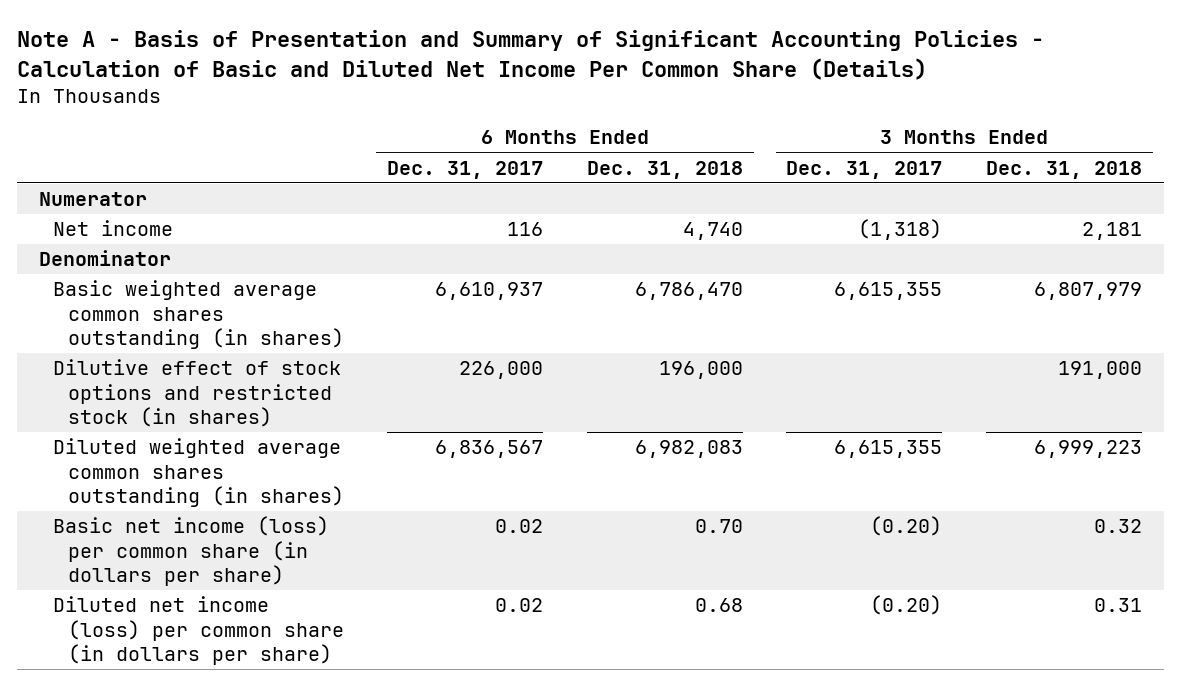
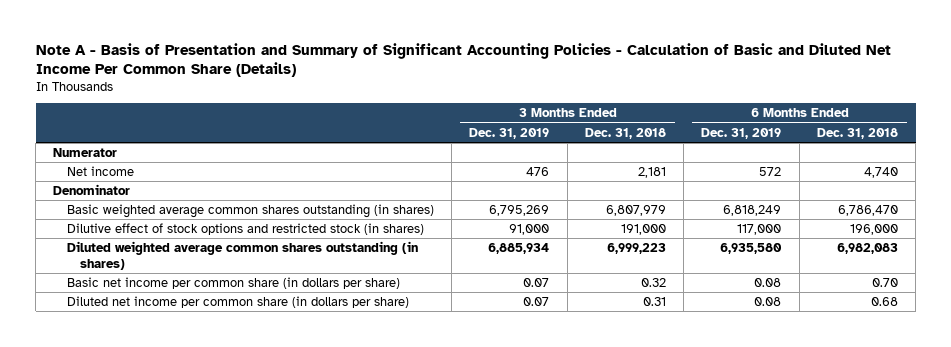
- | 6 Months Ended Dec. 31, 2017 | 6 Months Ended Dec. 31, 2018 | 3 Months Ended Dec. 31, 2017 | 3 Months Ended Dec. 31, 2018
+ | 3 Months Ended Dec. 31, 2019 | 3 Months Ended Dec. 31, 2018 | 6 Months Ended Dec. 31, 2019 | 6 Months Ended Dec. 31, 2018
- Basic net income (loss) per common share (in dollars per share) | 0.02 | 0.70 | (0.20) | 0.32
- Diluted net income (loss) per common share (in dollars per share) | 0.02 | 0.68 | (0.20) | 0.31
+ Basic net income per common share (in dollars per share) | 0.07 | 0.32 | 0.08 | 0.70
+ Diluted net income per common share (in dollars per share) | 0.07 | 0.31 | 0.08 | 0.68

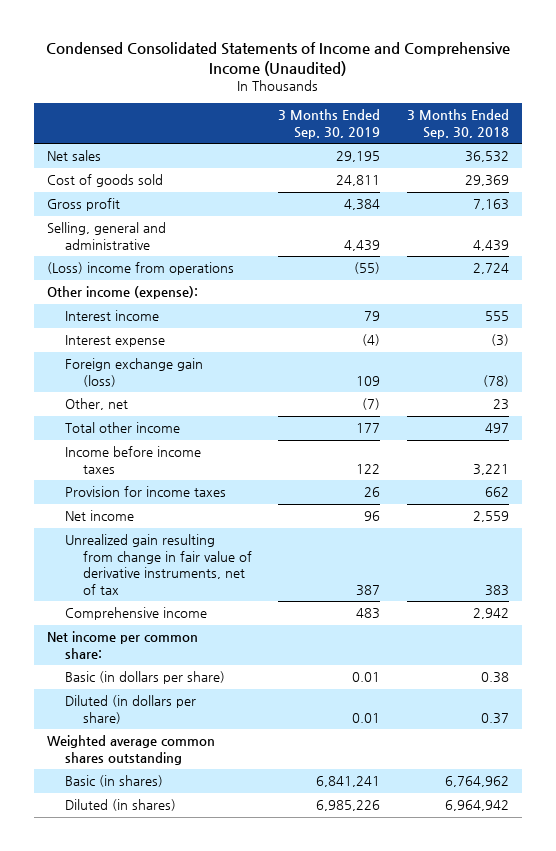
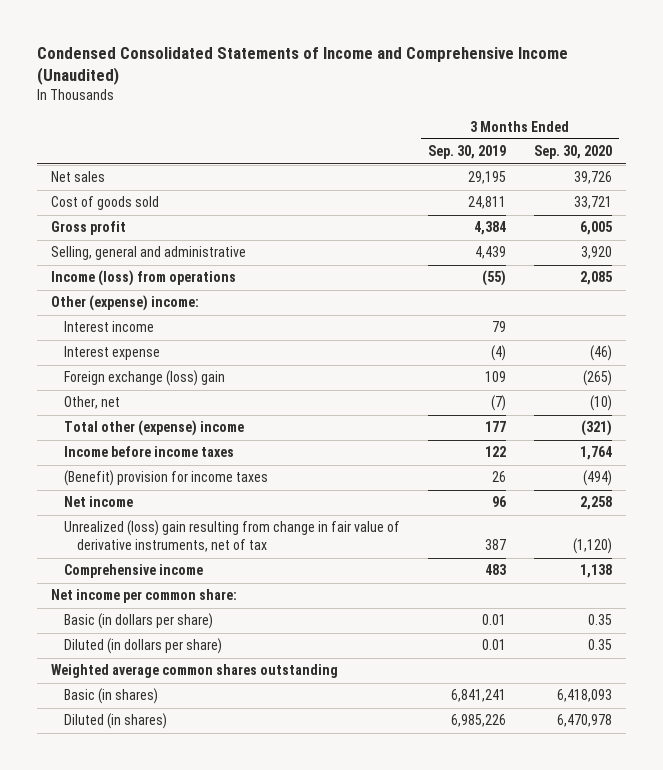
- | 3 Months Ended Sep. 30, 2019 | 3 Months Ended Sep. 30, 2018
+ | 3 Months Ended Sep. 30, 2019 | 3 Months Ended Sep. 30, 2020
- (Loss) income from operations | (55) | 2,724
- Other income (expense):
+ Income (loss) from operations | (55) | 2,085
+ Other (expense) income:
- Foreign exchange gain (loss) | 109 | (78)
+ Foreign exchange (loss) gain | 109 | (265)
- Total other income | 177 | 497
+ Total other (expense) income | 177 | (321)
- Provision for income taxes | 26 | 662
+ (Benefit) provision for income taxes | 26 | (494)
- Unrealized gain resulting from change in fair value of derivative instruments, net of tax | 387 | 383
+ Unrealized (loss) gain resulting from change in fair value of derivative instruments, net of tax | 387 | (1,120)

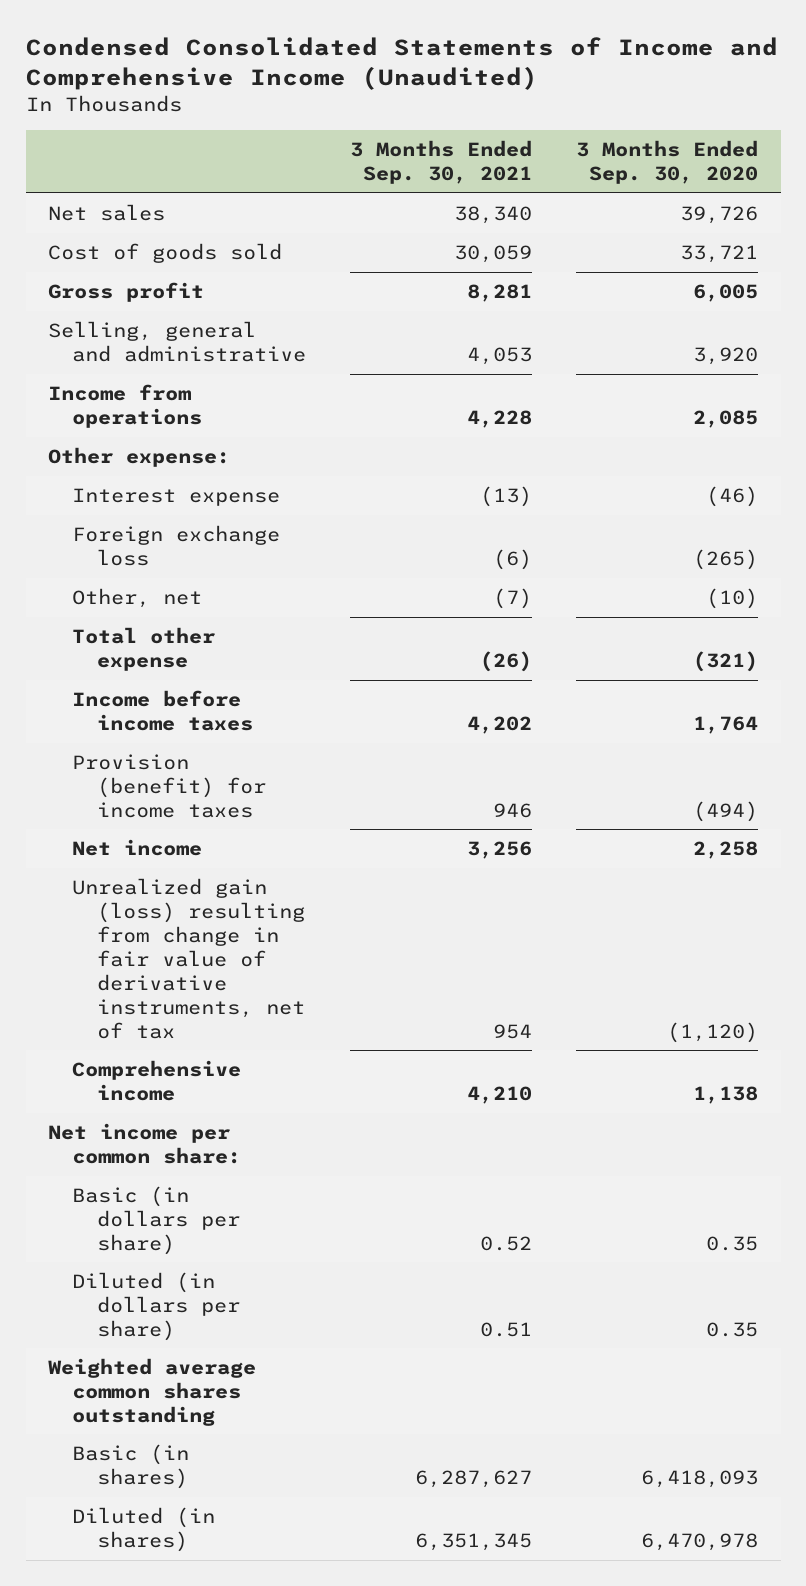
- | 3 Months Ended Sep. 30, 2019 | 3 Months Ended Sep. 30, 2020
+ | 3 Months Ended Sep. 30, 2021 | 3 Months Ended Sep. 30, 2020
- Income (loss) from operations | (55) | 2,085
- Other (expense) income:
- Interest income | 79 |
+ Income from operations | 4,228 | 2,085
+ Other expense:
- Foreign exchange (loss) gain | 109 | (265)
+ Foreign exchange loss | (6) | (265)
- Total other (expense) income | 177 | (321)
+ Total other expense | (26) | (321)
- (Benefit) provision for income taxes | 26 | (494)
+ Provision (benefit) for income taxes | 946 | (494)
- Unrealized (loss) gain resulting from change in fair value of derivative instruments, net of tax | 387 | (1,120)
+ Unrealized gain (loss) resulting from change in fair value of derivative instruments, net of tax | 954 | (1,120)

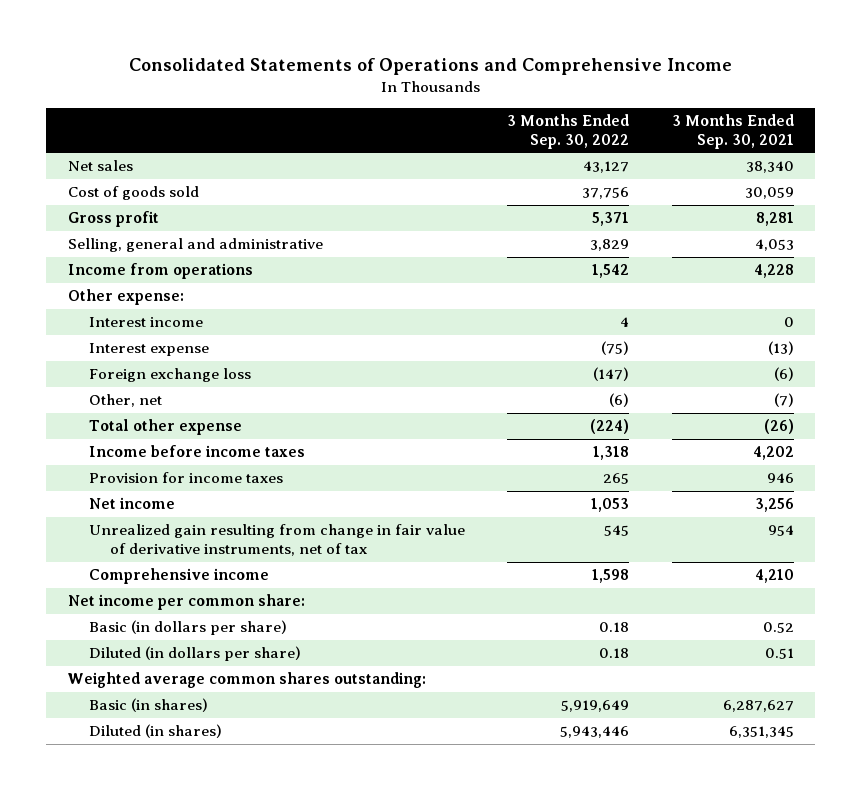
- Condensed Consolidated Statements of Income and Comprehensive Income (Unaudited)
+ Consolidated Statements of Operations and Comprehensive Income
- | 3 Months Ended Sep. 30, 2021 | 3 Months Ended Sep. 30, 2020
+ | 3 Months Ended Sep. 30, 2022 | 3 Months Ended Sep. 30, 2021
+ Interest income | 4 | 0
- Provision (benefit) for income taxes | 946 | (494)
+ Provision for income taxes | 265 | 946
- Unrealized gain (loss) resulting from change in fair value of derivative instruments, net of tax | 954 | (1,120)
+ Unrealized gain resulting from change in fair value of derivative instruments, net of tax | 545 | 954
- Weighted average common shares outstanding
+ Weighted average common shares outstanding:

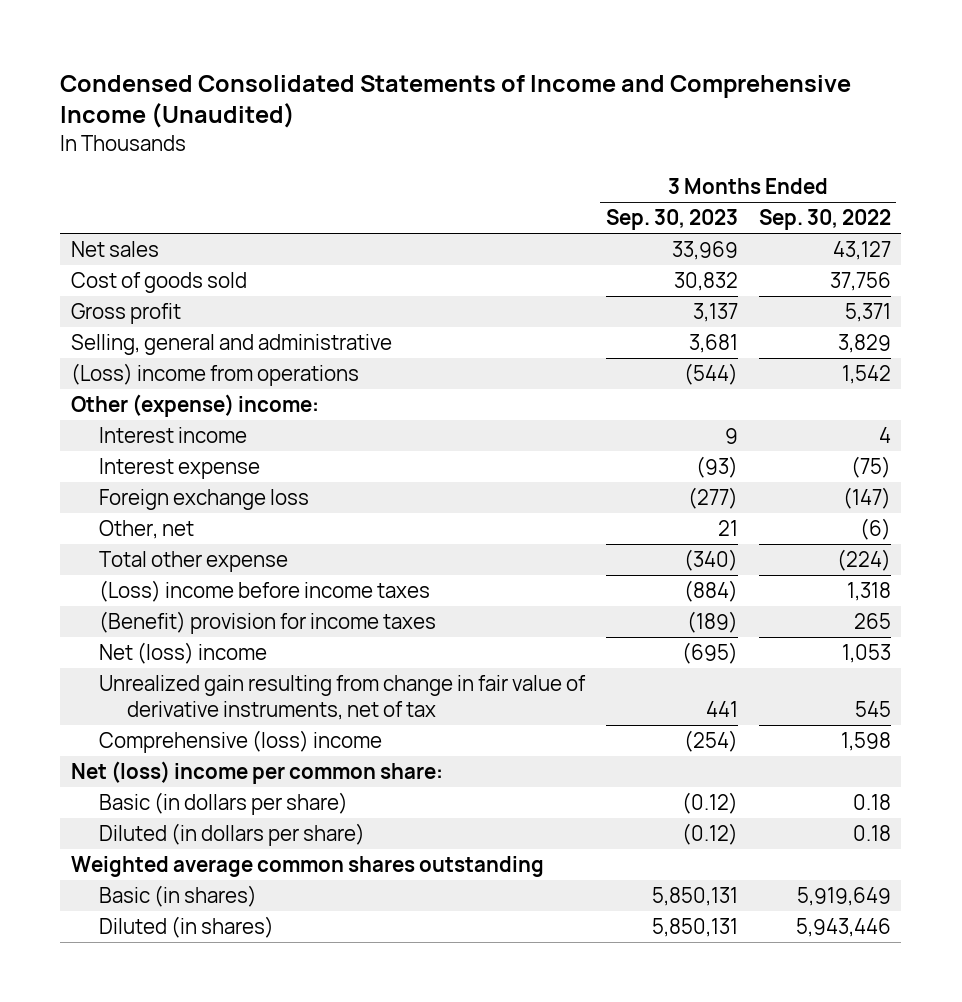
- Consolidated Statements of Operations and Comprehensive Income
+ Condensed Consolidated Statements of Income and Comprehensive Income (Unaudited)
- | 3 Months Ended Sep. 30, 2022 | 3 Months Ended Sep. 30, 2021
+ | 3 Months Ended Sep. 30, 2023 | 3 Months Ended Sep. 30, 2022
- Income from operations | 1,542 | 4,228
- Other expense:
+ (Loss) income from operations | (544) | 1,542
+ Other (expense) income:
- Income before income taxes | 1,318 | 4,202
- Provision for income taxes | 265 | 946
- Net income | 1,053 | 3,256
+ (Loss) income before income taxes | (884) | 1,318
+ (Benefit) provision for income taxes | (189) | 265
+ Net (loss) income | (695) | 1,053
- Comprehensive income | 1,598 | 4,210
- Net income per common share:
+ Comprehensive (loss) income | (254) | 1,598
+ Net (loss) income per common share:
- Weighted average common shares outstanding:
+ Weighted average common shares outstanding

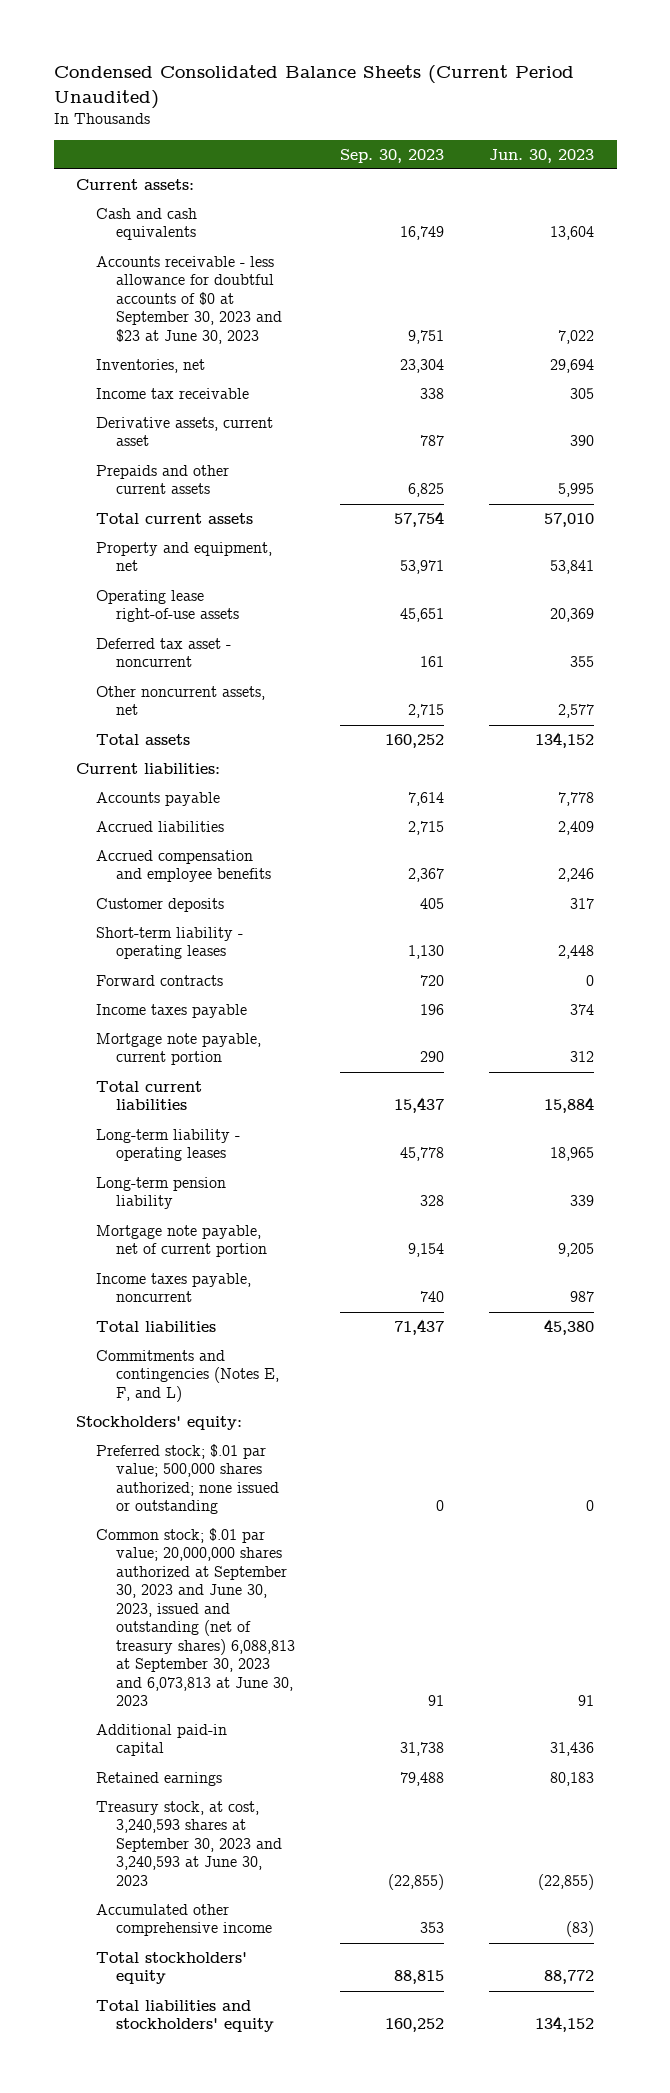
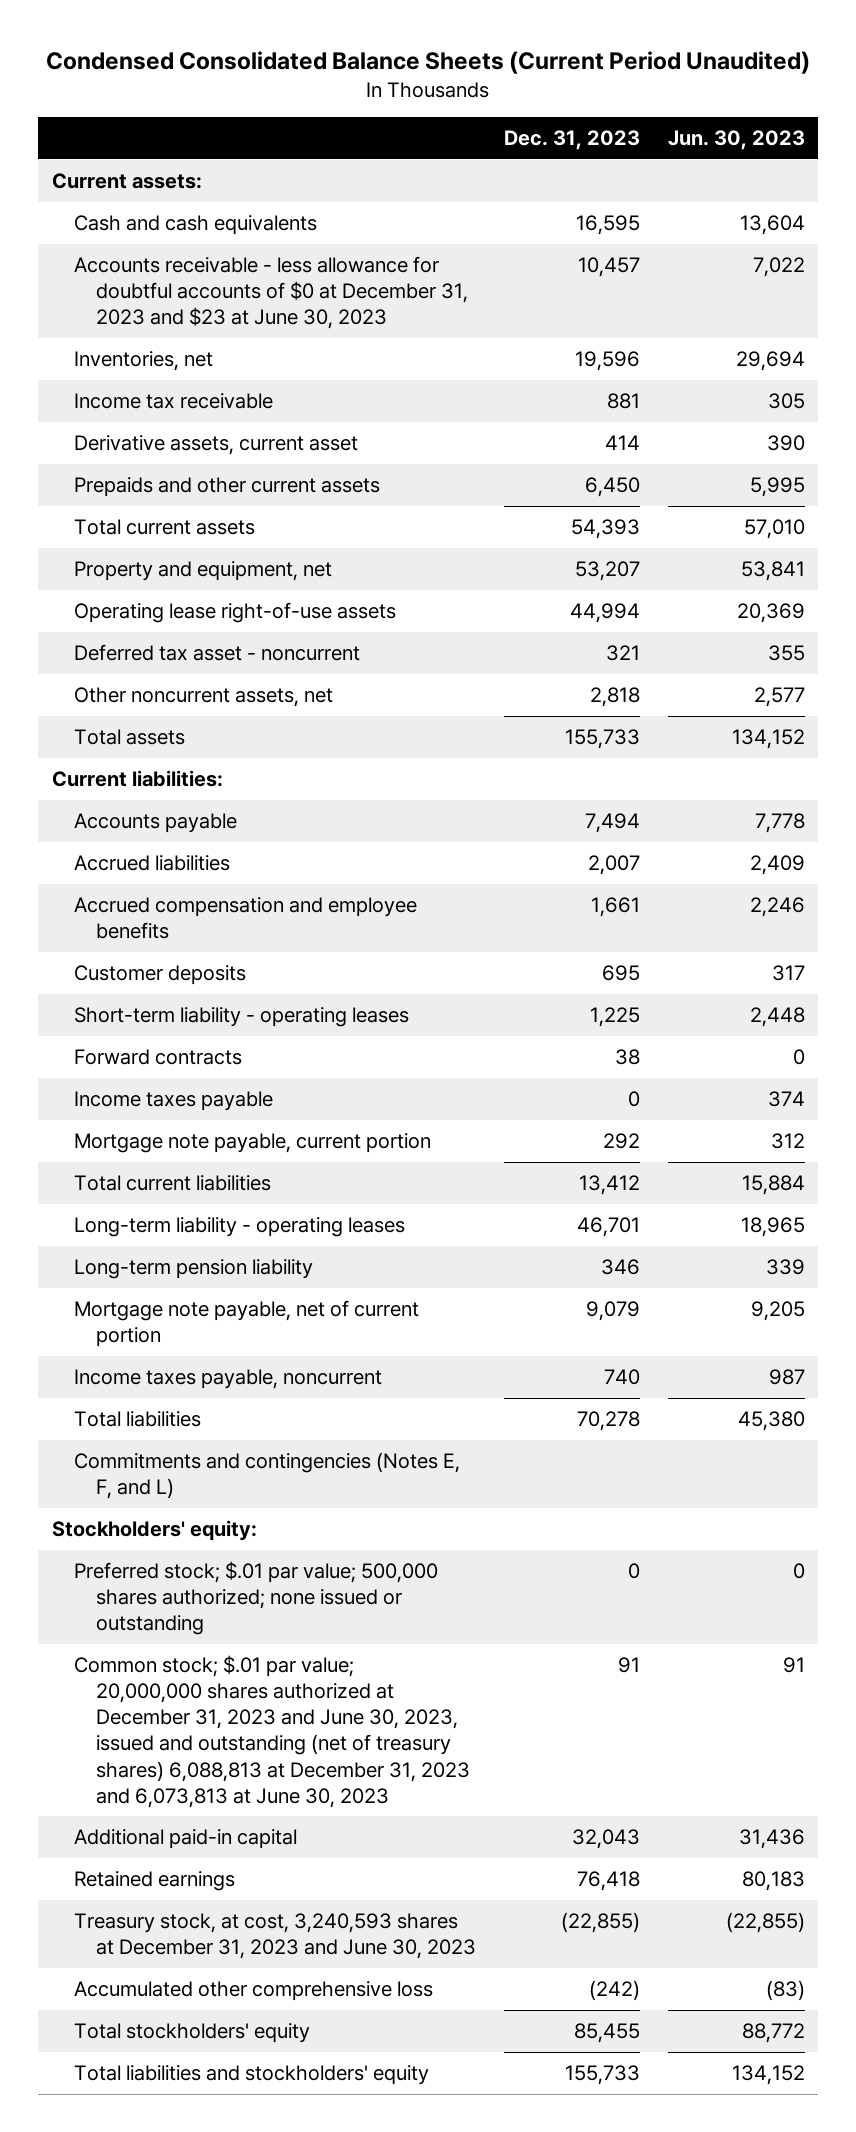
- | Sep. 30, 2023 | Jun. 30, 2023
+ | Dec. 31, 2023 | Jun. 30, 2023
- Accounts receivable - less allowance for doubtful accounts of $0 at September 30, 2023 and $23 at June 30, 2023 | 9,751 | 7,022
+ Accounts receivable - less allowance for doubtful accounts of $0 at December 31, 2023 and $23 at June 30, 2023 | 10,457 | 7,022
- Common stock; $.01 par value; 20,000,000 shares authorized at September 30, 2023 and June 30, 2023, issued and outstanding (net of treasury shares) 6,088,813 at September 30, 2023 and 6,073,813 at June 30, 2023 | 91 | 91
+ Common stock; $.01 par value; 20,000,000 shares authorized at December 31, 2023 and June 30, 2023, issued and outstanding (net of treasury shares) 6,088,813 at December 31, 2023 and 6,073,813 at June 30, 2023 | 91 | 91
- Treasury stock, at cost, 3,240,593 shares at September 30, 2023 and 3,240,593 at June 30, 2023 | (22,855) | (22,855)
- Accumulated other comprehensive income | 353 | (83)
+ Treasury stock, at cost, 3,240,593 shares at December 31, 2023 and June 30, 2023 | (22,855) | (22,855)
+ Accumulated other comprehensive loss | (242) | (83)

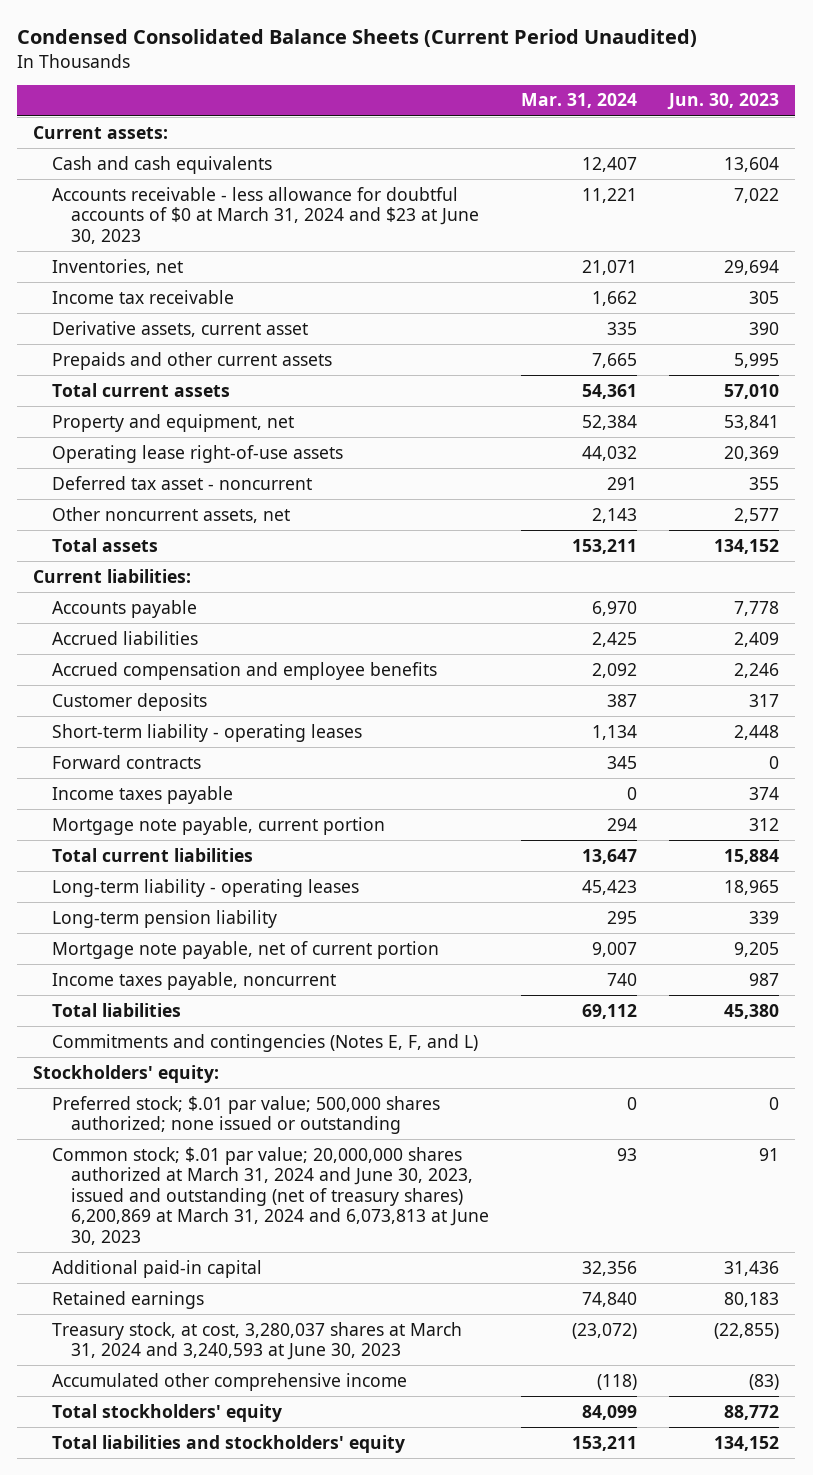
- | Dec. 31, 2023 | Jun. 30, 2023
+ | Mar. 31, 2024 | Jun. 30, 2023
- Accounts receivable - less allowance for doubtful accounts of $0 at December 31, 2023 and $23 at June 30, 2023 | 10,457 | 7,022
+ Accounts receivable - less allowance for doubtful accounts of $0 at March 31, 2024 and $23 at June 30, 2023 | 11,221 | 7,022
- Common stock; $.01 par value; 20,000,000 shares authorized at December 31, 2023 and June 30, 2023, issued and outstanding (net of treasury shares) 6,088,813 at December 31, 2023 and 6,073,813 at June 30, 2023 | 91 | 91
+ Common stock; $.01 par value; 20,000,000 shares authorized at March 31, 2024 and June 30, 2023, issued and outstanding (net of treasury shares) 6,200,869 at March 31, 2024 and 6,073,813 at June 30, 2023 | 93 | 91
- Treasury stock, at cost, 3,240,593 shares at December 31, 2023 and June 30, 2023 | (22,855) | (22,855)
- Accumulated other comprehensive loss | (242) | (83)
+ Treasury stock, at cost, 3,280,037 shares at March 31, 2024 and 3,240,593 at June 30, 2023 | (23,072) | (22,855)
+ Accumulated other comprehensive income | (118) | (83)

